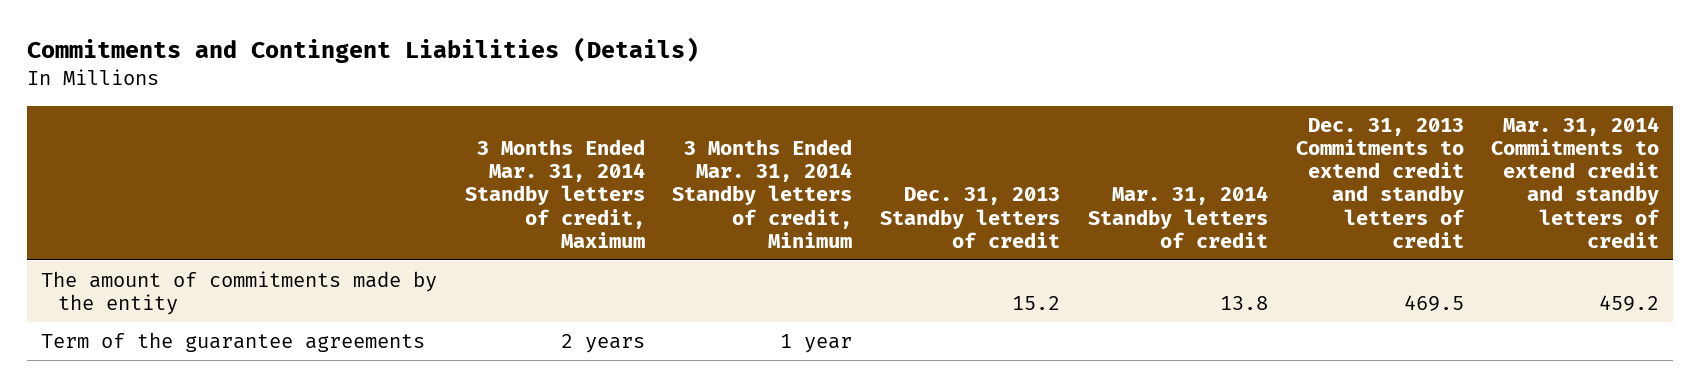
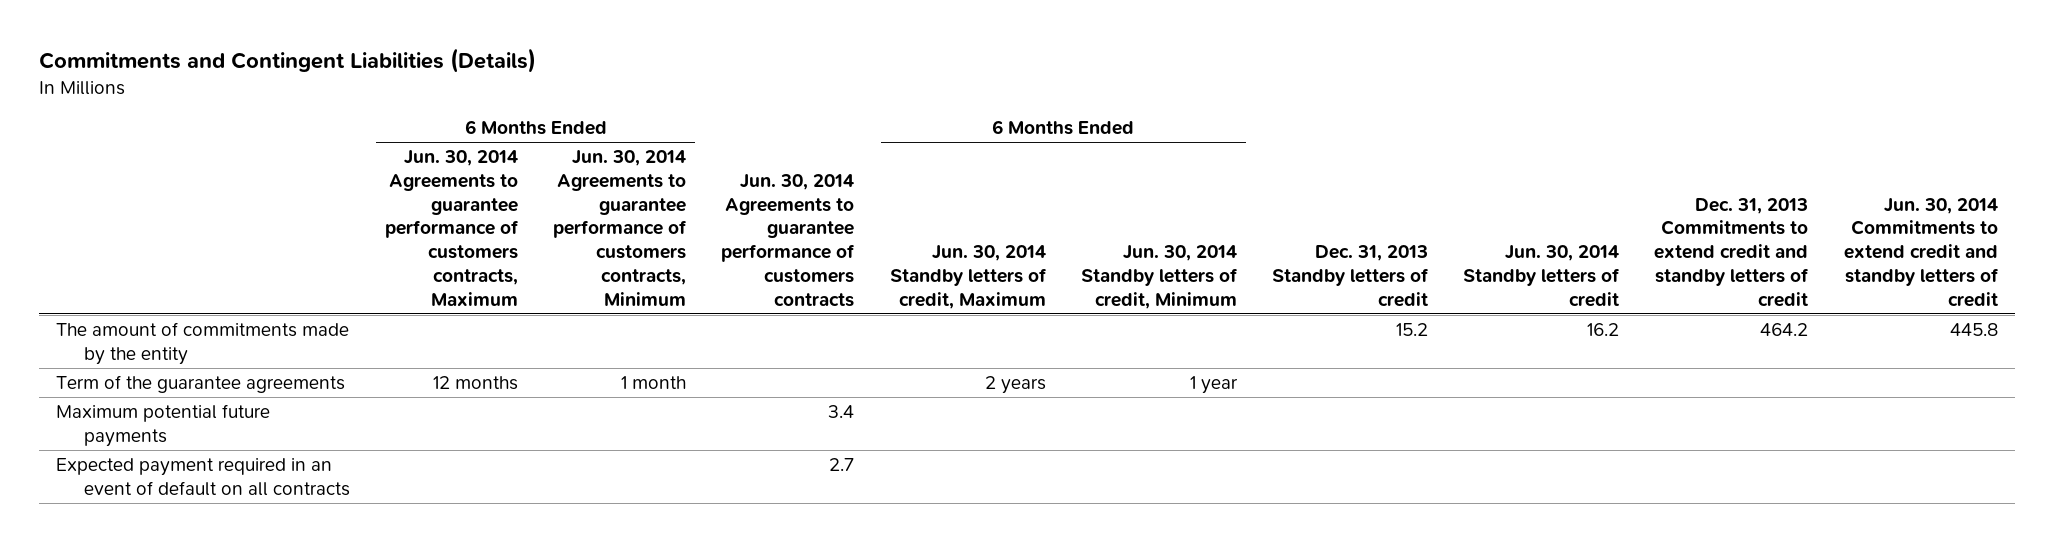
- | 3 Months Ended Mar. 31, 2014 Standby letters of credit, Maximum | 3 Months Ended Mar. 31, 2014 Standby letters of credit, Minimum | Dec. 31, 2013 Standby letters of credit | Mar. 31, 2014 Standby letters of credit | Dec. 31, 2013 Commitments to extend credit and standby letters of credit | Mar. 31, 2014 Commitments to extend credit and standby letters of credit
+ | 6 Months Ended Jun. 30, 2014 Agreements to guarantee performance of customers contracts, Maximum | 6 Months Ended Jun. 30, 2014 Agreements to guarantee performance of customers contracts, Minimum | Jun. 30, 2014 Agreements to guarantee performance of customers contracts | 6 Months Ended Jun. 30, 2014 Standby letters of credit, Maximum | 6 Months Ended Jun. 30, 2014 Standby letters of credit, Minimum | Dec. 31, 2013 Standby letters of credit | Jun. 30, 2014 Standby letters of credit | Dec. 31, 2013 Commitments to extend credit and standby letters of credit | Jun. 30, 2014 Commitments to extend credit and standby letters of credit
- The amount of commitments made by the entity | | | 15.2 | 13.8 | 469.5 | 459.2
+ The amount of commitments made by the entity | | | | | | 15.2 | 16.2 | 464.2 | 445.8
+ Maximum potential future payments | | | 3.4 | | | | | |
+ Expected payment required in an event of default on all contracts | | | 2.7 | | | | | |

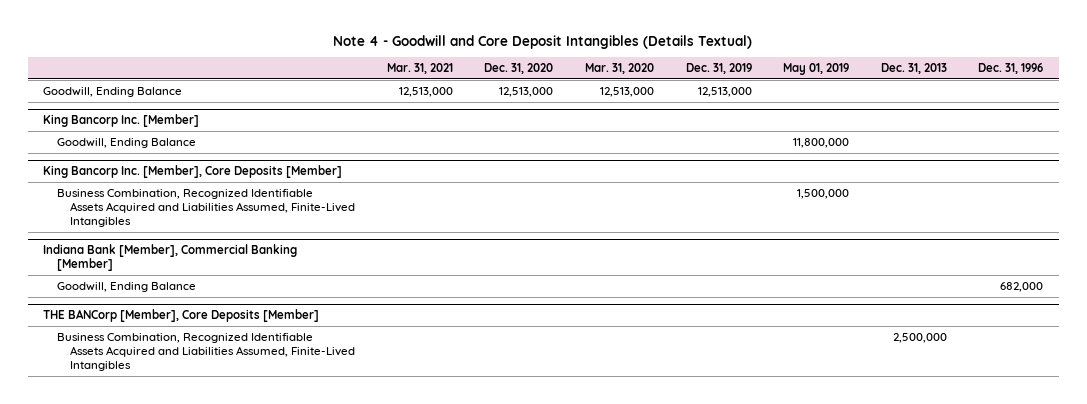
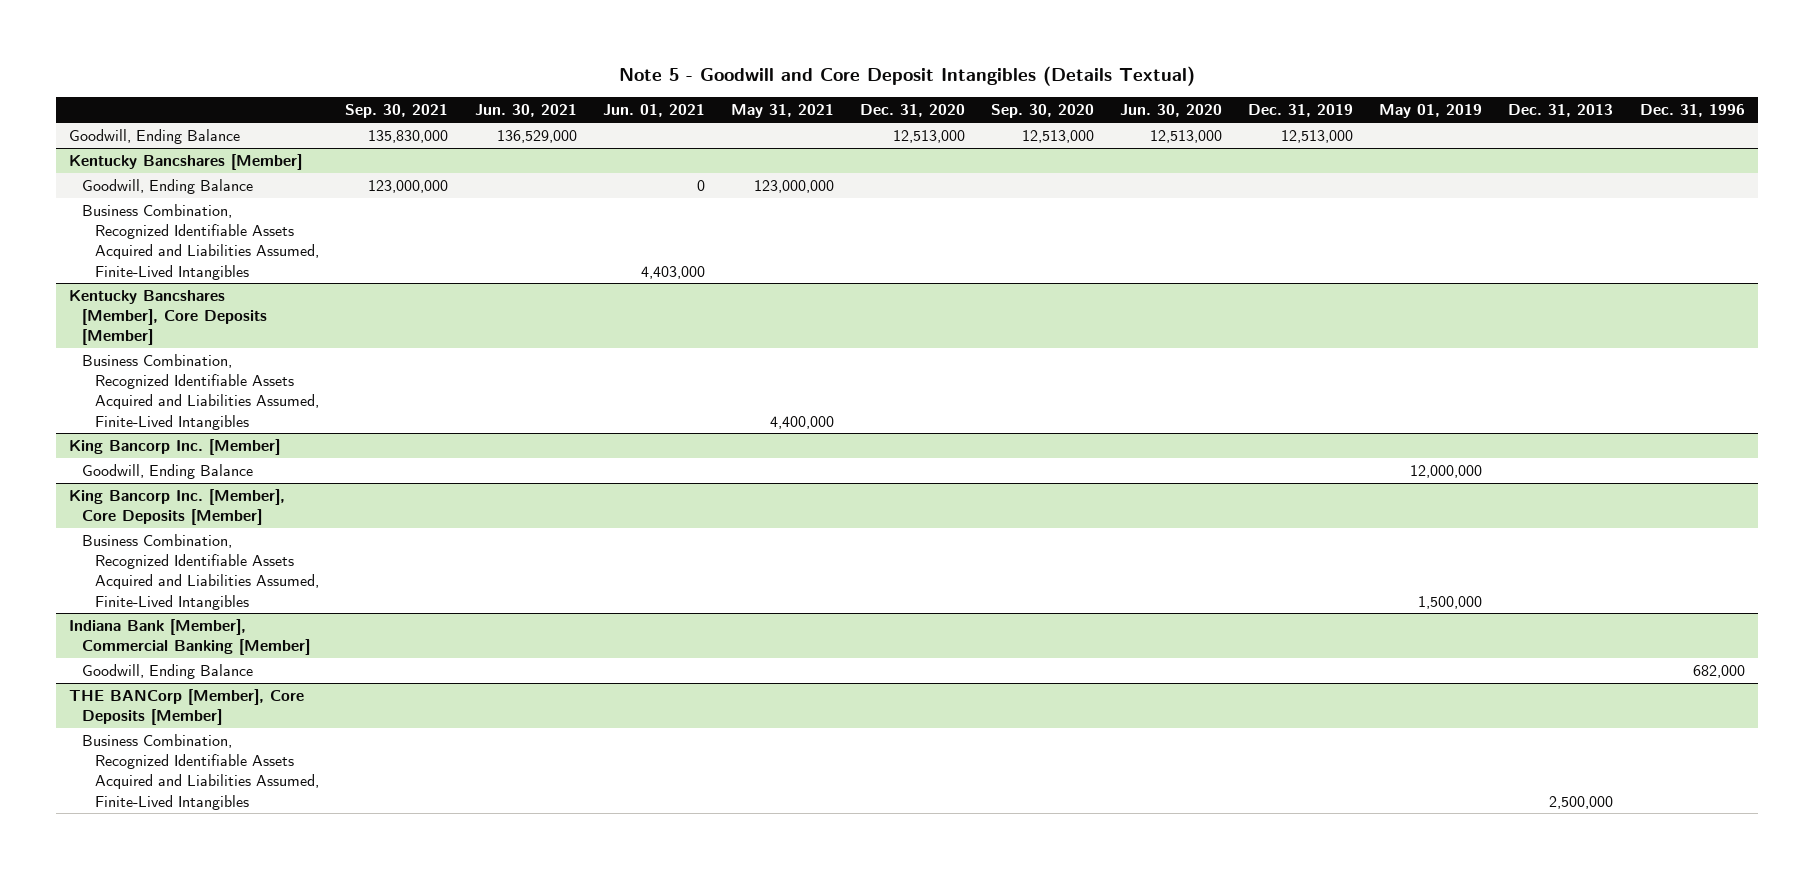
- Note 4 - Goodwill and Core Deposit Intangibles (Details Textual)
+ Note 5 - Goodwill and Core Deposit Intangibles (Details Textual)
- | Mar. 31, 2021 | Dec. 31, 2020 | Mar. 31, 2020 | Dec. 31, 2019 | May 01, 2019 | Dec. 31, 2013 | Dec. 31, 1996
+ | Sep. 30, 2021 | Jun. 30, 2021 | Jun. 01, 2021 | May 31, 2021 | Dec. 31, 2020 | Sep. 30, 2020 | Jun. 30, 2020 | Dec. 31, 2019 | May 01, 2019 | Dec. 31, 2013 | Dec. 31, 1996
+ Kentucky Bancshares [Member]
+ Goodwill, Ending Balance | 123,000,000 | | 0 | 123,000,000 | | | | | | |
+ Business Combination, Recognized Identifiable Assets Acquired and Liabilities Assumed, Finite-Lived Intangibles | | | 4,403,000 | | | | | | | |
+ Kentucky Bancshares [Member], Core Deposits [Member]
+ Business Combination, Recognized Identifiable Assets Acquired and Liabilities Assumed, Finite-Lived Intangibles | | | | 4,400,000 | | | | | | |
@ King Bancorp Inc. [Member]
- Goodwill, Ending Balance | | | | | 11,800,000 | |
+ Goodwill, Ending Balance | | | | | | | | | 12,000,000 | |

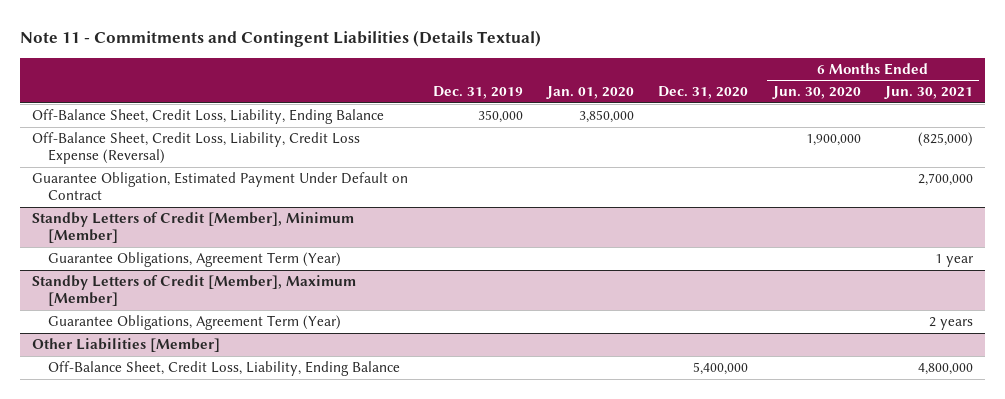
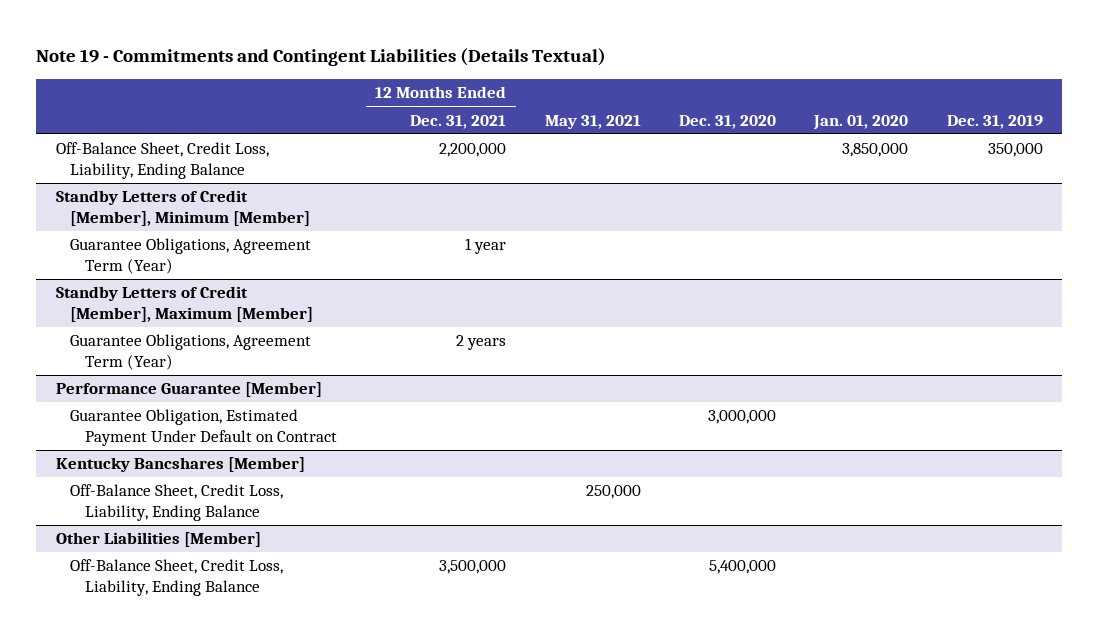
- Note 11 - Commitments and Contingent Liabilities (Details Textual)
+ Note 19 - Commitments and Contingent Liabilities (Details Textual)
- | Dec. 31, 2019 | Jan. 01, 2020 | Dec. 31, 2020 | 6 Months Ended Jun. 30, 2020 | 6 Months Ended Jun. 30, 2021
+ | 12 Months Ended Dec. 31, 2021 | May 31, 2021 | Dec. 31, 2020 | Jan. 01, 2020 | Dec. 31, 2019
- Off-Balance Sheet, Credit Loss, Liability, Credit Loss Expense (Reversal) | | | | 1,900,000 | (825,000)
- Guarantee Obligation, Estimated Payment Under Default on Contract | | | | | 2,700,000
+ Performance Guarantee [Member]
+ Guarantee Obligation, Estimated Payment Under Default on Contract | | | 3,000,000 | |
+ Kentucky Bancshares [Member]
+ Off-Balance Sheet, Credit Loss, Liability, Ending Balance | | 250,000 | | |

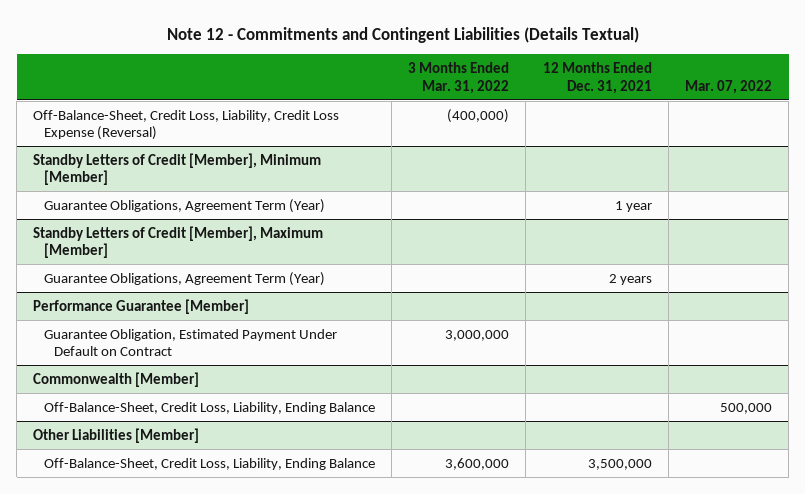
- Note 19 - Commitments and Contingent Liabilities (Details Textual)
+ Note 12 - Commitments and Contingent Liabilities (Details Textual)
- | 12 Months Ended Dec. 31, 2021 | May 31, 2021 | Dec. 31, 2020 | Jan. 01, 2020 | Dec. 31, 2019
+ | 3 Months Ended Mar. 31, 2022 | 12 Months Ended Dec. 31, 2021 | Mar. 07, 2022
- Off-Balance Sheet, Credit Loss, Liability, Ending Balance | 2,200,000 | | | 3,850,000 | 350,000
+ Off-Balance-Sheet, Credit Loss, Liability, Credit Loss Expense (Reversal) | (400,000) | |
- Kentucky Bancshares [Member]
- Off-Balance Sheet, Credit Loss, Liability, Ending Balance | | 250,000 | | |
+ Commonwealth [Member]
+ Off-Balance-Sheet, Credit Loss, Liability, Ending Balance | | | 500,000
@ Other Liabilities [Member]
- Off-Balance Sheet, Credit Loss, Liability, Ending Balance | 3,500,000 | | 5,400,000 | |
+ Off-Balance-Sheet, Credit Loss, Liability, Ending Balance | 3,600,000 | 3,500,000 |

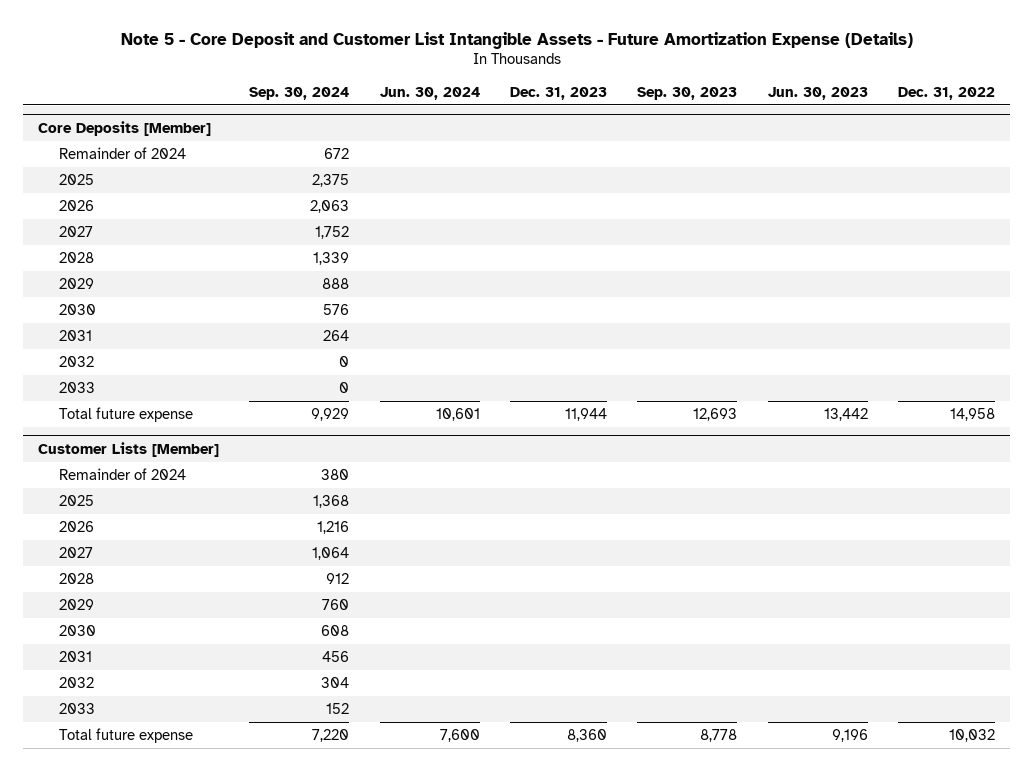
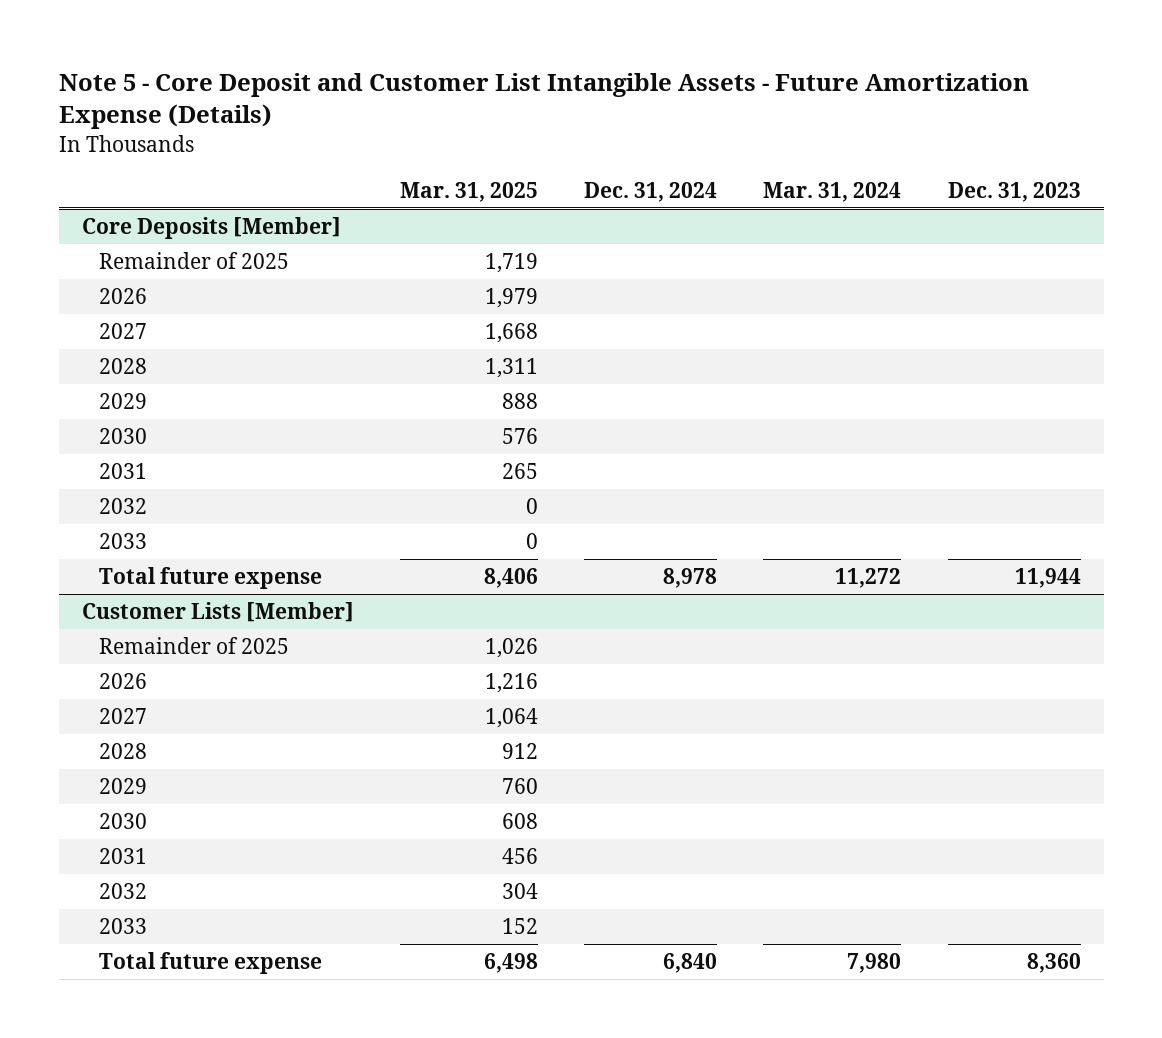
- | Sep. 30, 2024 | Jun. 30, 2024 | Dec. 31, 2023 | Sep. 30, 2023 | Jun. 30, 2023 | Dec. 31, 2022
+ | Mar. 31, 2025 | Dec. 31, 2024 | Mar. 31, 2024 | Dec. 31, 2023
@ Core Deposits [Member]
- Remainder of 2024 | 672 | | | | |
- 2025 | 2,375 | | | | |
+ Remainder of 2025 | 1,719 | | |
@ Customer Lists [Member]
- Remainder of 2024 | 380 | | | | |
- 2025 | 1,368 | | | | |
+ Remainder of 2025 | 1,026 | | |

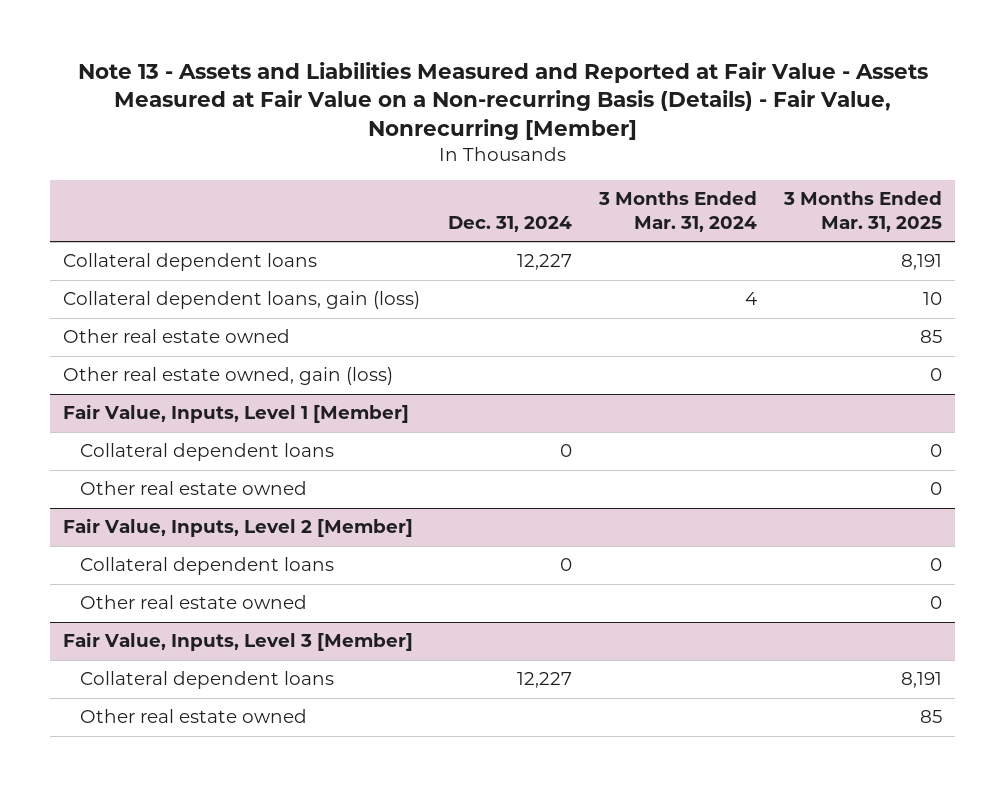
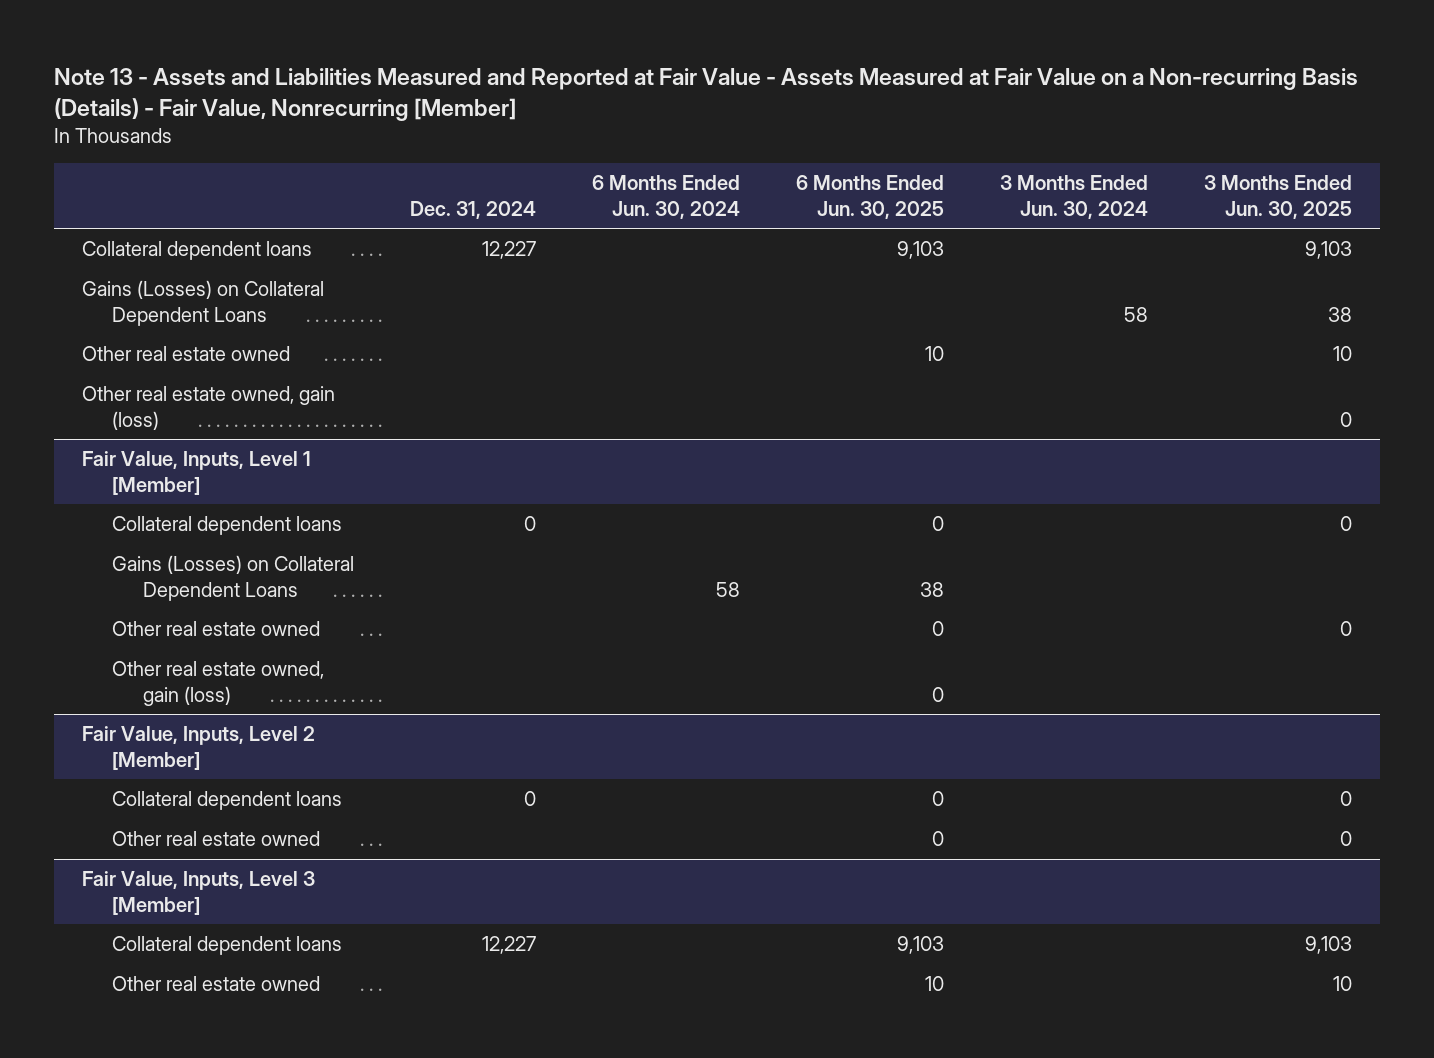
- | Dec. 31, 2024 | 3 Months Ended Mar. 31, 2024 | 3 Months Ended Mar. 31, 2025
+ | Dec. 31, 2024 | 6 Months Ended Jun. 30, 2024 | 6 Months Ended Jun. 30, 2025 | 3 Months Ended Jun. 30, 2024 | 3 Months Ended Jun. 30, 2025
- Collateral dependent loans, gain (loss) | | 4 | 10
+ Gains (Losses) on Collateral Dependent Loans | | | | 58 | 38
@ Fair Value, Inputs, Level 1 [Member]
+ Gains (Losses) on Collateral Dependent Loans | | 58 | 38 | |
+ Other real estate owned, gain (loss) | | | 0 | |

